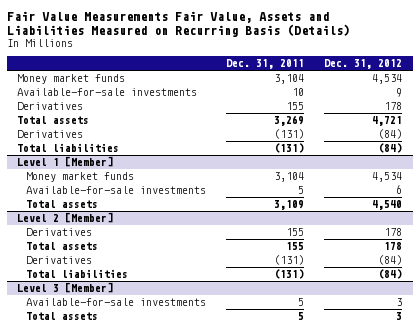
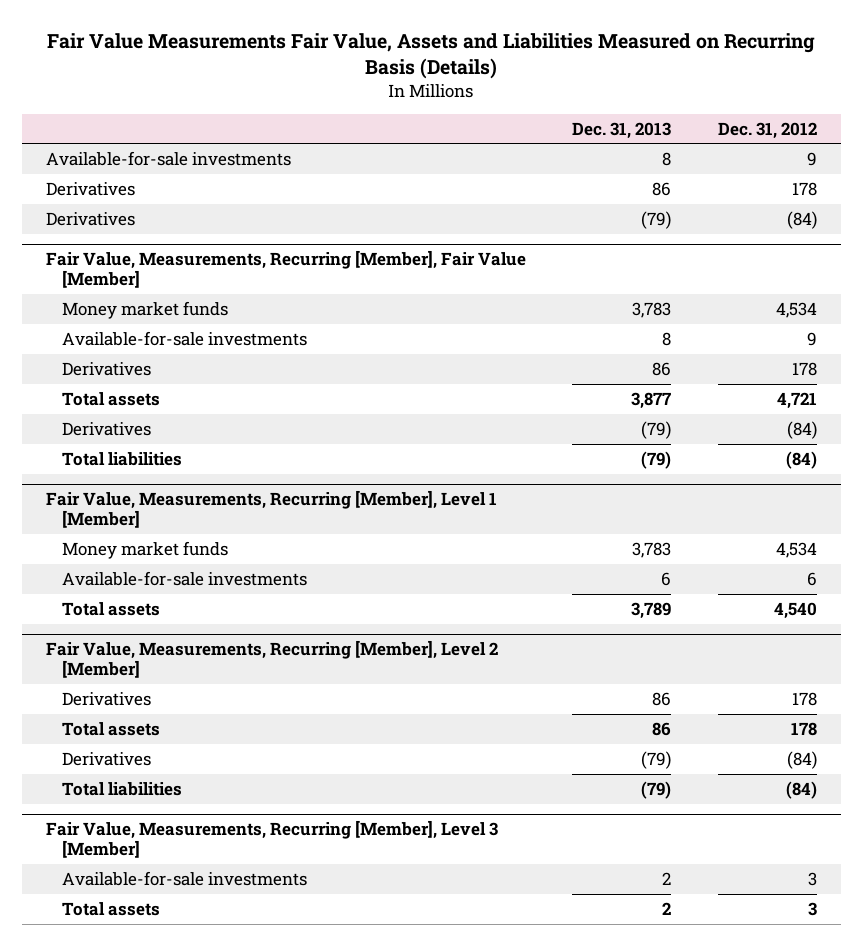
- | Dec. 31, 2011 | Dec. 31, 2012
+ | Dec. 31, 2013 | Dec. 31, 2012
+ Available-for-sale investments | 8 | 9
+ Derivatives | 86 | 178
+ Derivatives | (79) | (84)
+ Fair Value, Measurements, Recurring [Member], Fair Value [Member]
- Level 1 [Member]
+ Fair Value, Measurements, Recurring [Member], Level 1 [Member]
- Level 2 [Member]
+ Fair Value, Measurements, Recurring [Member], Level 2 [Member]
- Level 3 [Member]
+ Fair Value, Measurements, Recurring [Member], Level 3 [Member]

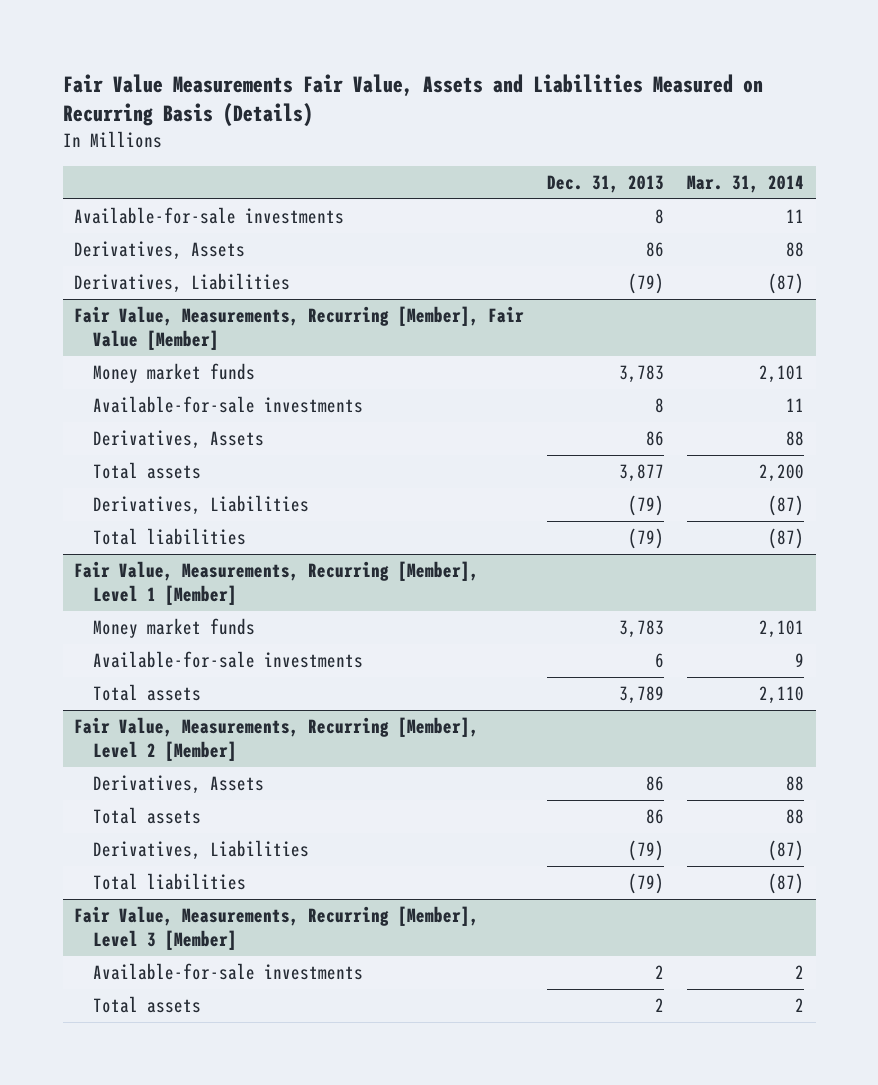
- | Dec. 31, 2013 | Dec. 31, 2012
+ | Dec. 31, 2013 | Mar. 31, 2014
- Derivatives | 86 | 178
- Derivatives | (79) | (84)
+ Derivatives, Assets | 86 | 88
+ Derivatives, Liabilities | (79) | (87)
@ Fair Value, Measurements, Recurring [Member], Fair Value [Member]
- Derivatives | 86 | 178
+ Derivatives, Assets | 86 | 88
- Derivatives | (79) | (84)
+ Derivatives, Liabilities | (79) | (87)
@ Fair Value, Measurements, Recurring [Member], Level 2 [Member]
- Derivatives | 86 | 178
+ Derivatives, Assets | 86 | 88
- Derivatives | (79) | (84)
+ Derivatives, Liabilities | (79) | (87)

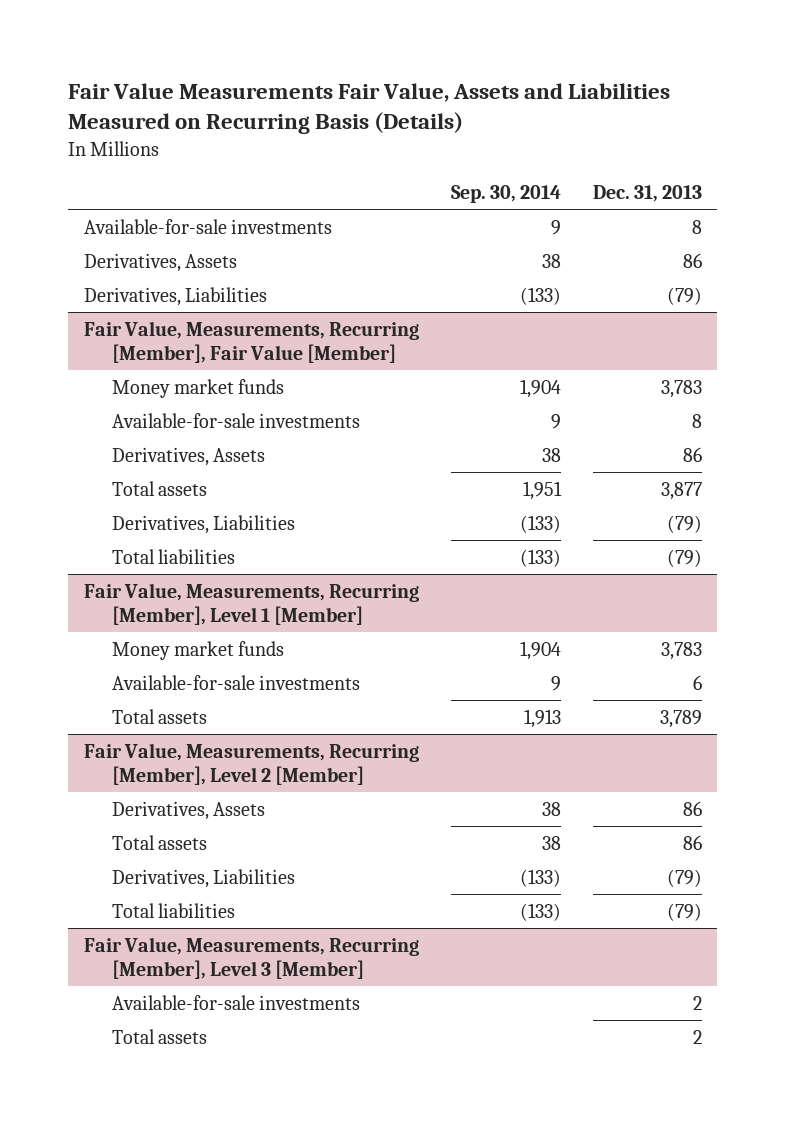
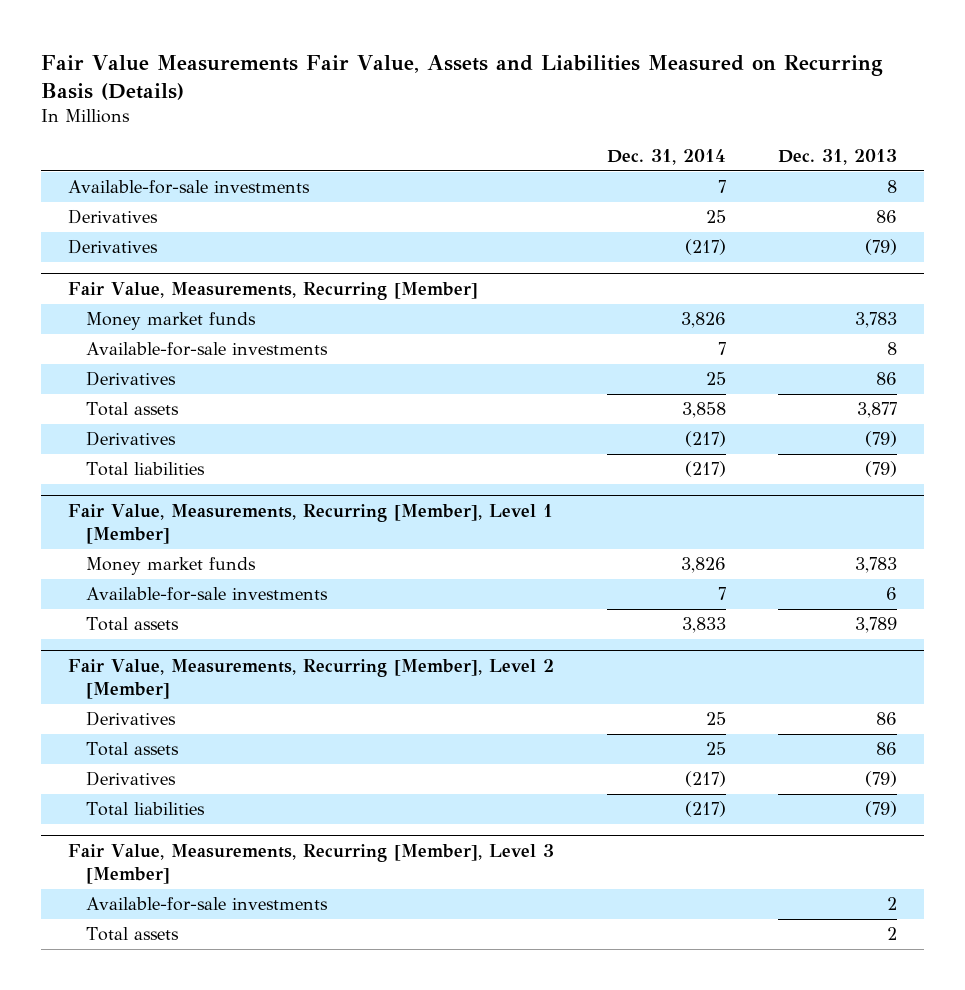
- | Sep. 30, 2014 | Dec. 31, 2013
+ | Dec. 31, 2014 | Dec. 31, 2013
- Derivatives, Assets | 38 | 86
- Derivatives, Liabilities | (133) | (79)
- Fair Value, Measurements, Recurring [Member], Fair Value [Member]
+ Derivatives | 25 | 86
+ Derivatives | (217) | (79)
+ Fair Value, Measurements, Recurring [Member]
- Derivatives, Assets | 38 | 86
+ Derivatives | 25 | 86
- Derivatives, Liabilities | (133) | (79)
+ Derivatives | (217) | (79)
@ Fair Value, Measurements, Recurring [Member], Level 2 [Member]
- Derivatives, Assets | 38 | 86
+ Derivatives | 25 | 86
- Derivatives, Liabilities | (133) | (79)
+ Derivatives | (217) | (79)

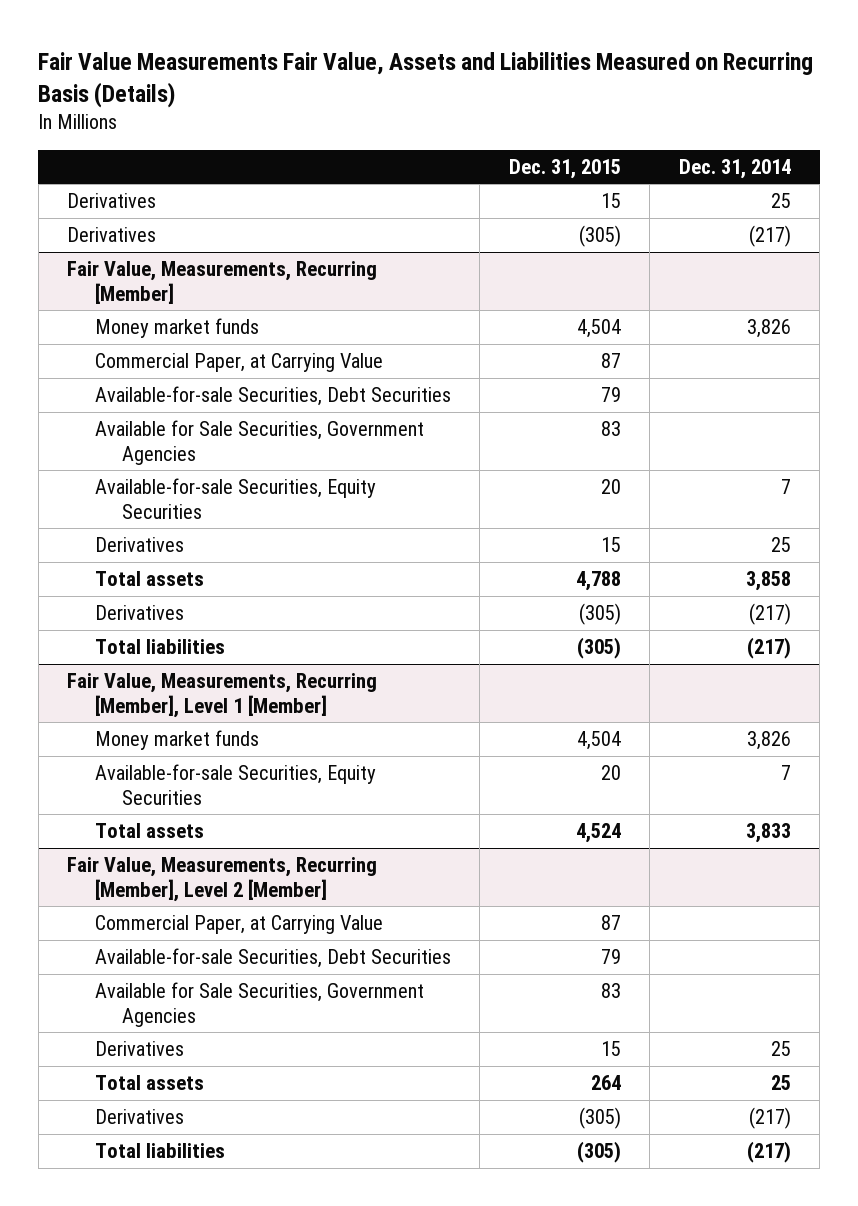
- | Dec. 31, 2014 | Dec. 31, 2013
+ | Dec. 31, 2015 | Dec. 31, 2014
- Available-for-sale investments | 7 | 8
@ Fair Value, Measurements, Recurring [Member]
- Available-for-sale investments | 7 | 8
+ Commercial Paper, at Carrying Value | 87 |
+ Available-for-sale Securities, Debt Securities | 79 |
+ Available for Sale Securities, Government Agencies | 83 |
+ Available-for-sale Securities, Equity Securities | 20 | 7
@ Fair Value, Measurements, Recurring [Member], Level 1 [Member]
- Available-for-sale investments | 7 | 6
+ Available-for-sale Securities, Equity Securities | 20 | 7
@ Fair Value, Measurements, Recurring [Member], Level 2 [Member]
+ Commercial Paper, at Carrying Value | 87 |
+ Available-for-sale Securities, Debt Securities | 79 |
+ Available for Sale Securities, Government Agencies | 83 |
- Fair Value, Measurements, Recurring [Member], Level 3 [Member]
- Available-for-sale investments | | 2
- Total assets | | 2

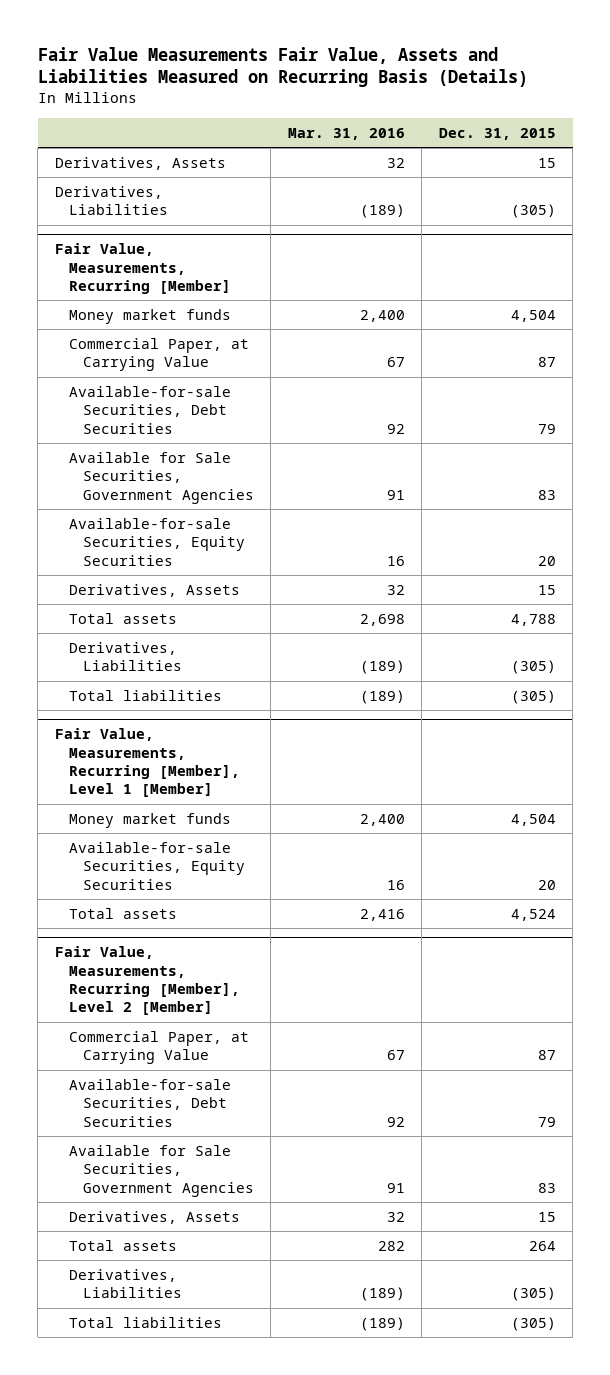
- | Dec. 31, 2015 | Dec. 31, 2014
+ | Mar. 31, 2016 | Dec. 31, 2015
- Derivatives | 15 | 25
- Derivatives | (305) | (217)
+ Derivatives, Assets | 32 | 15
+ Derivatives, Liabilities | (189) | (305)
@ Fair Value, Measurements, Recurring [Member]
- Derivatives | 15 | 25
+ Derivatives, Assets | 32 | 15
- Derivatives | (305) | (217)
+ Derivatives, Liabilities | (189) | (305)
@ Fair Value, Measurements, Recurring [Member], Level 2 [Member]
- Derivatives | 15 | 25
+ Derivatives, Assets | 32 | 15
- Derivatives | (305) | (217)
+ Derivatives, Liabilities | (189) | (305)

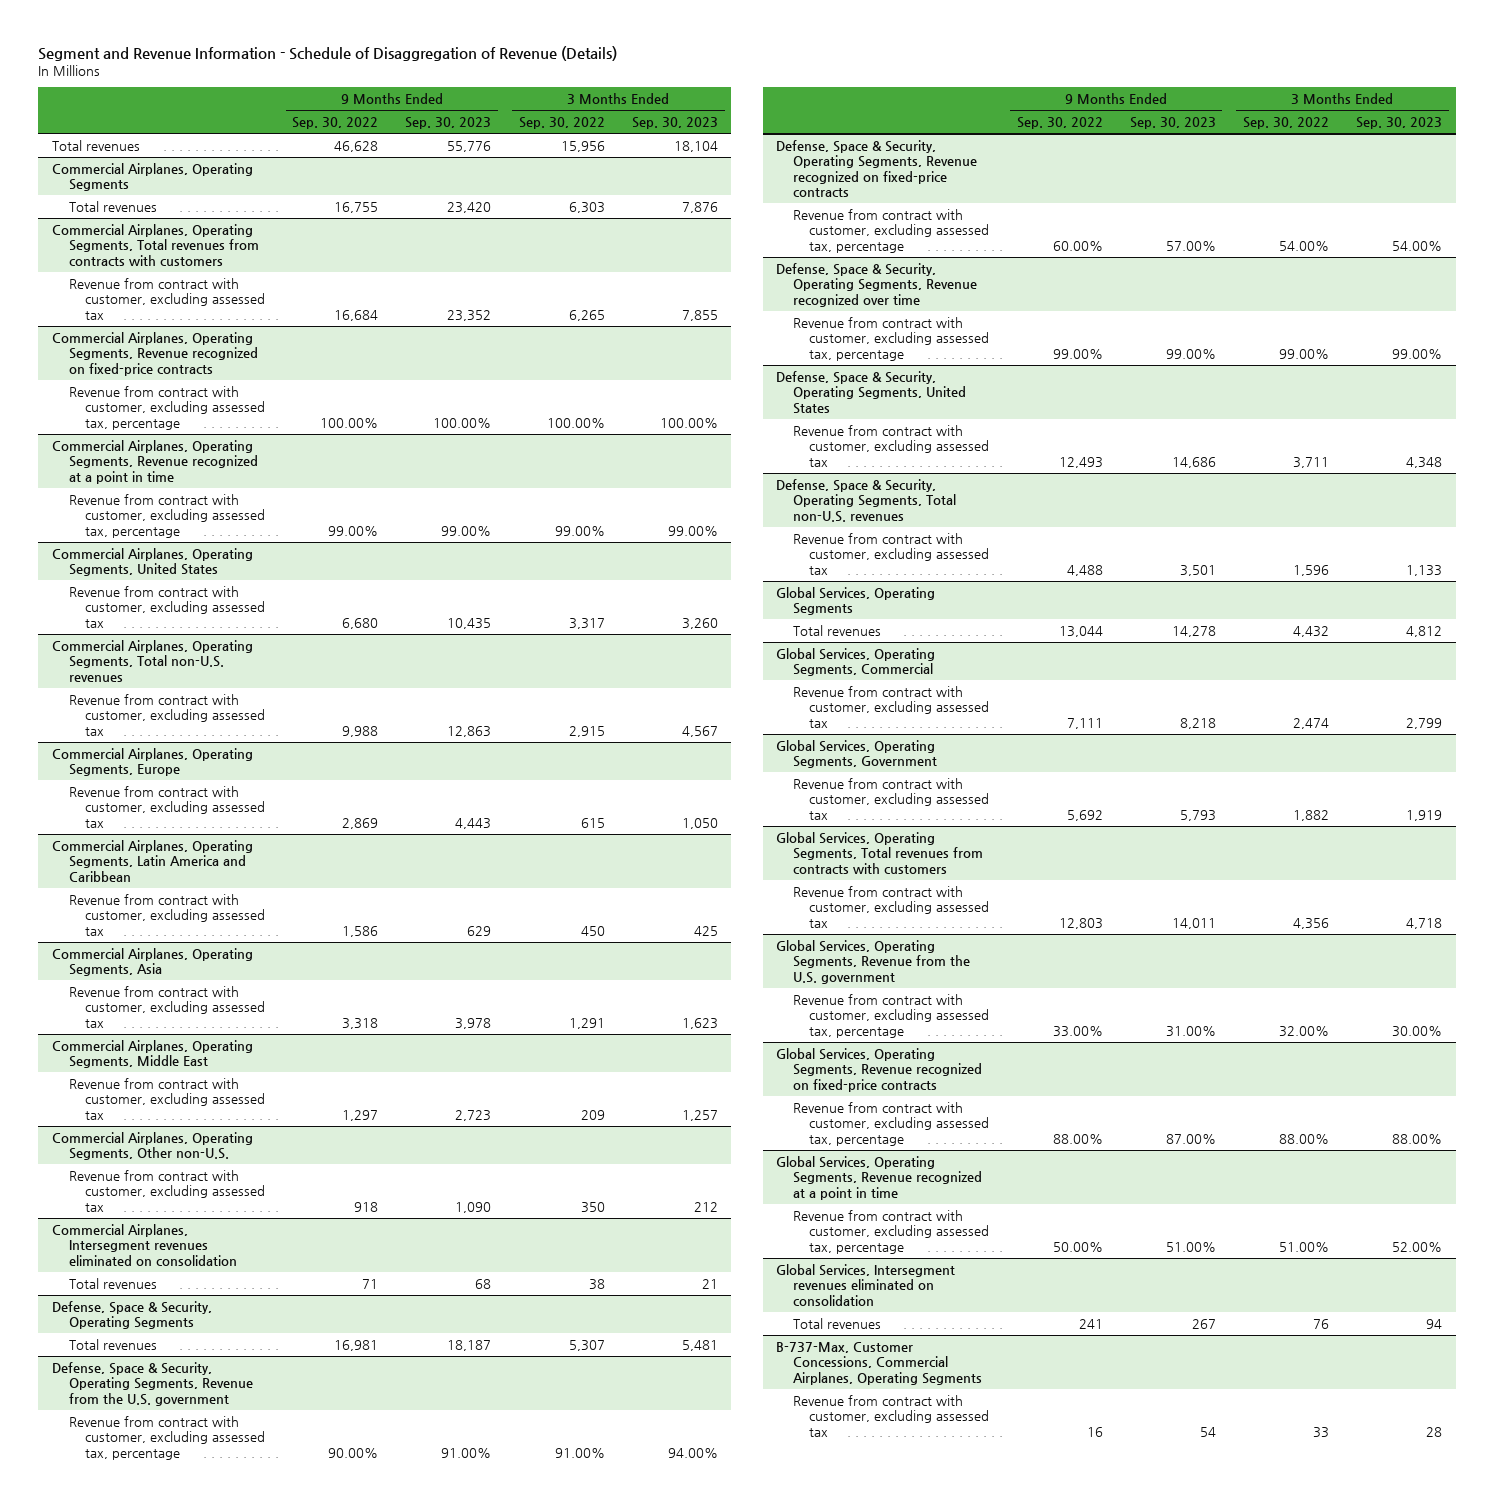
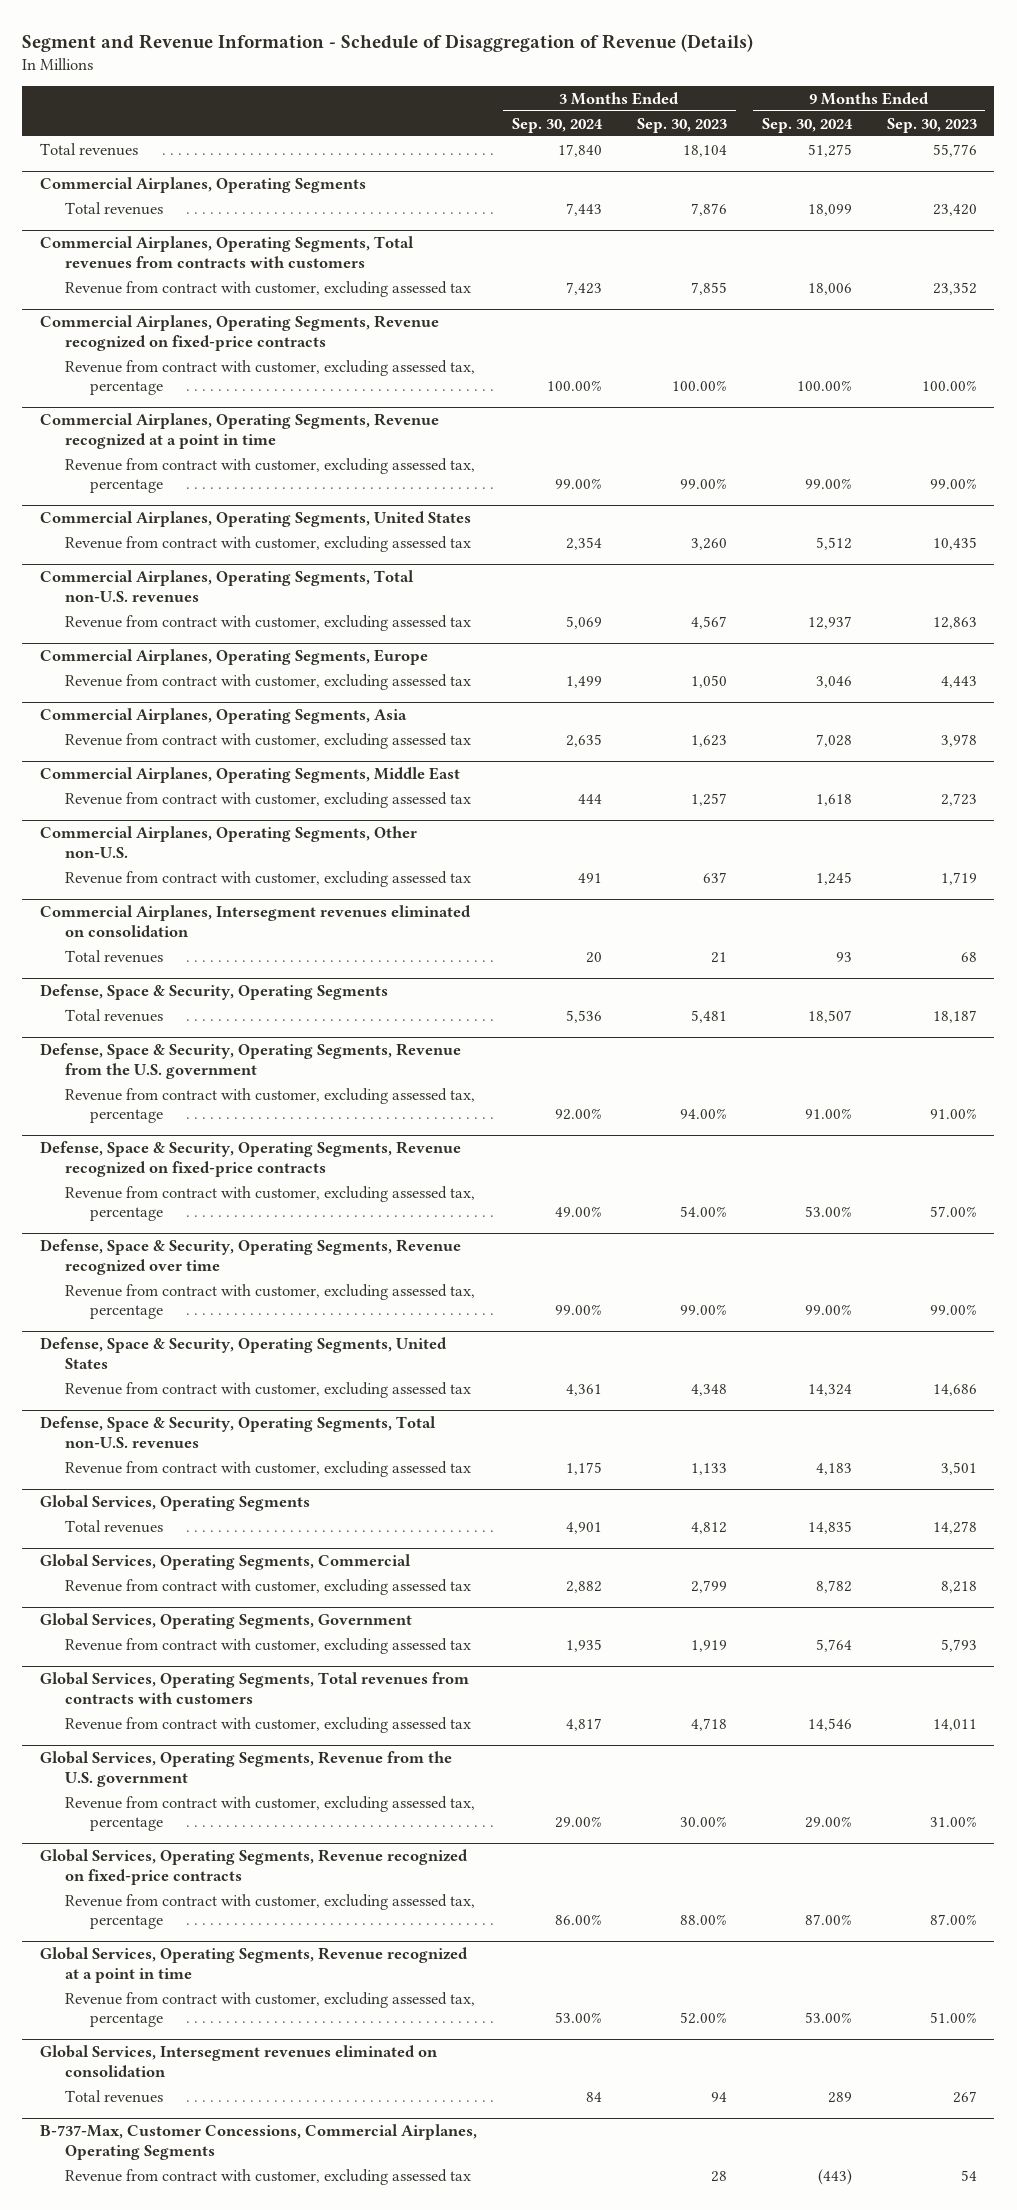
- | 9 Months Ended Sep. 30, 2022 | 9 Months Ended Sep. 30, 2023 | 3 Months Ended Sep. 30, 2022 | 3 Months Ended Sep. 30, 2023
+ | 3 Months Ended Sep. 30, 2024 | 3 Months Ended Sep. 30, 2023 | 9 Months Ended Sep. 30, 2024 | 9 Months Ended Sep. 30, 2023
- Commercial Airplanes, Operating Segments, Latin America and Caribbean
- Revenue from contract with customer, excluding assessed tax | 1,586 | 629 | 450 | 425
@ Commercial Airplanes, Operating Segments, Other non-U.S.
- Revenue from contract with customer, excluding assessed tax | 918 | 1,090 | 350 | 212
+ Revenue from contract with customer, excluding assessed tax | 491 | 637 | 1,245 | 1,719

